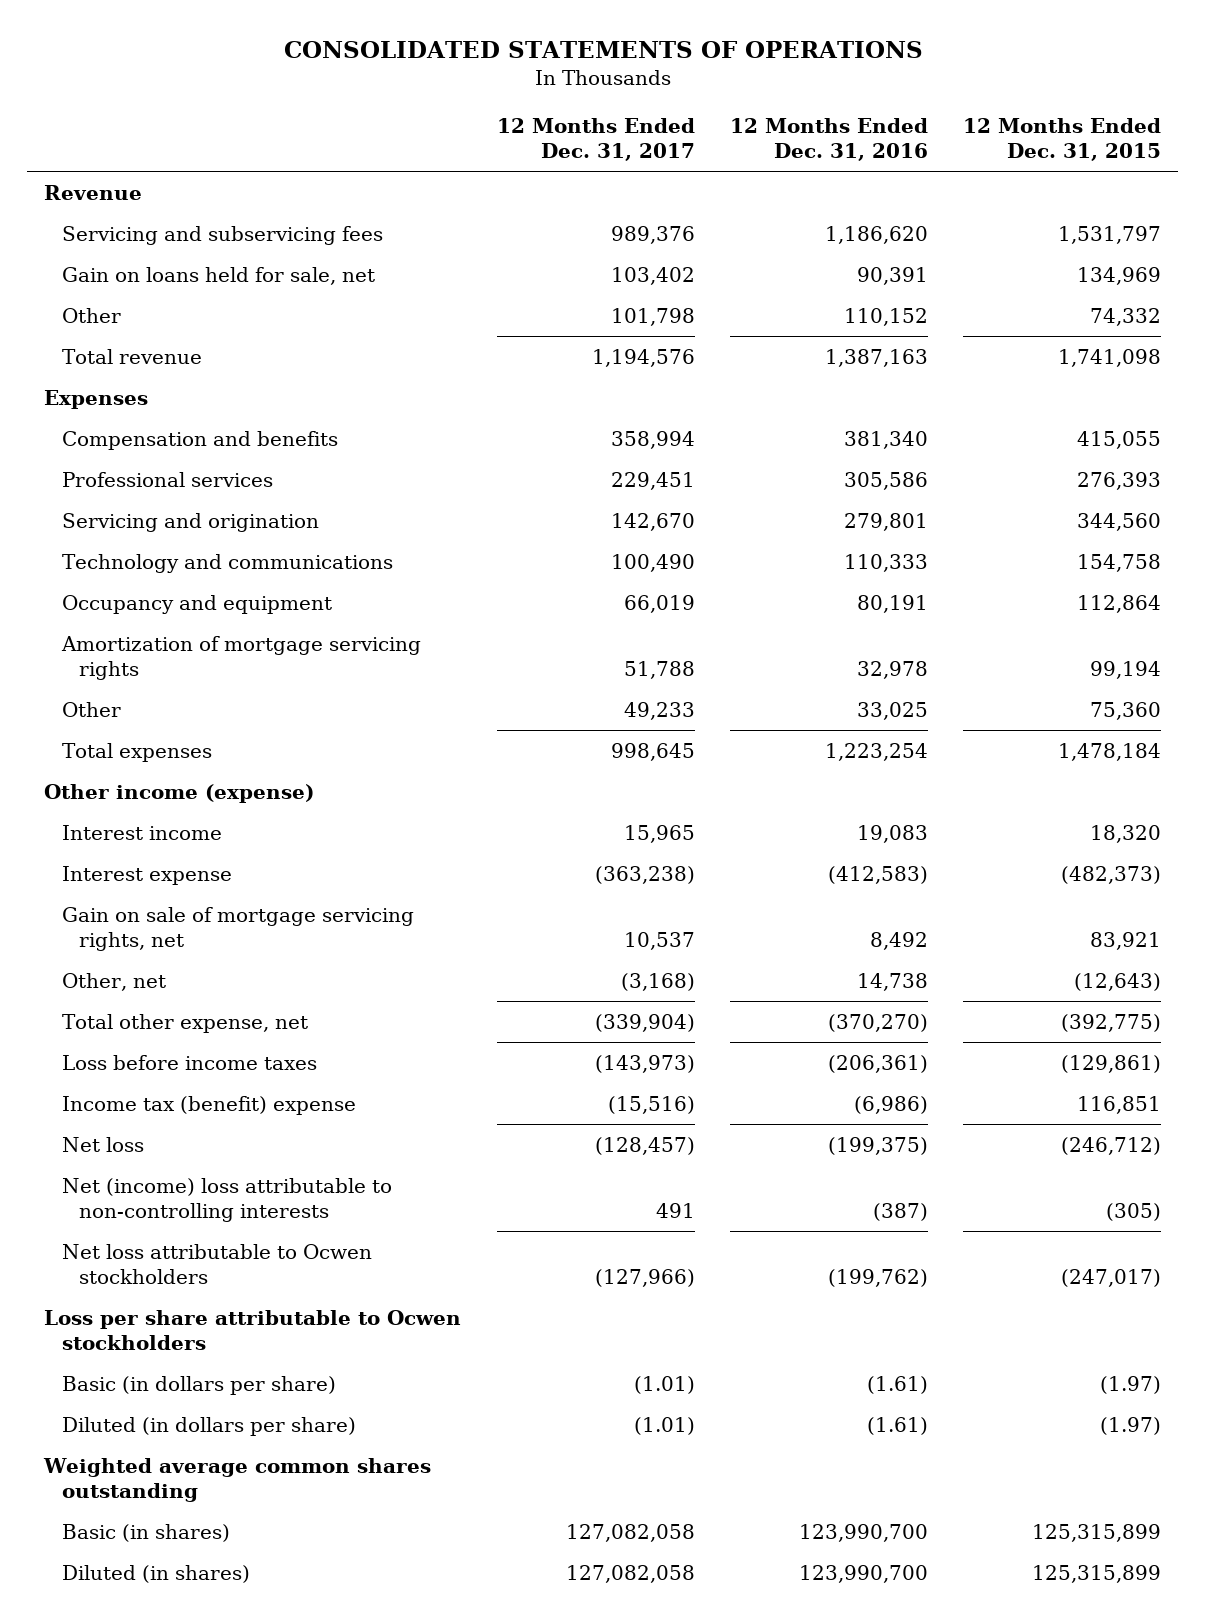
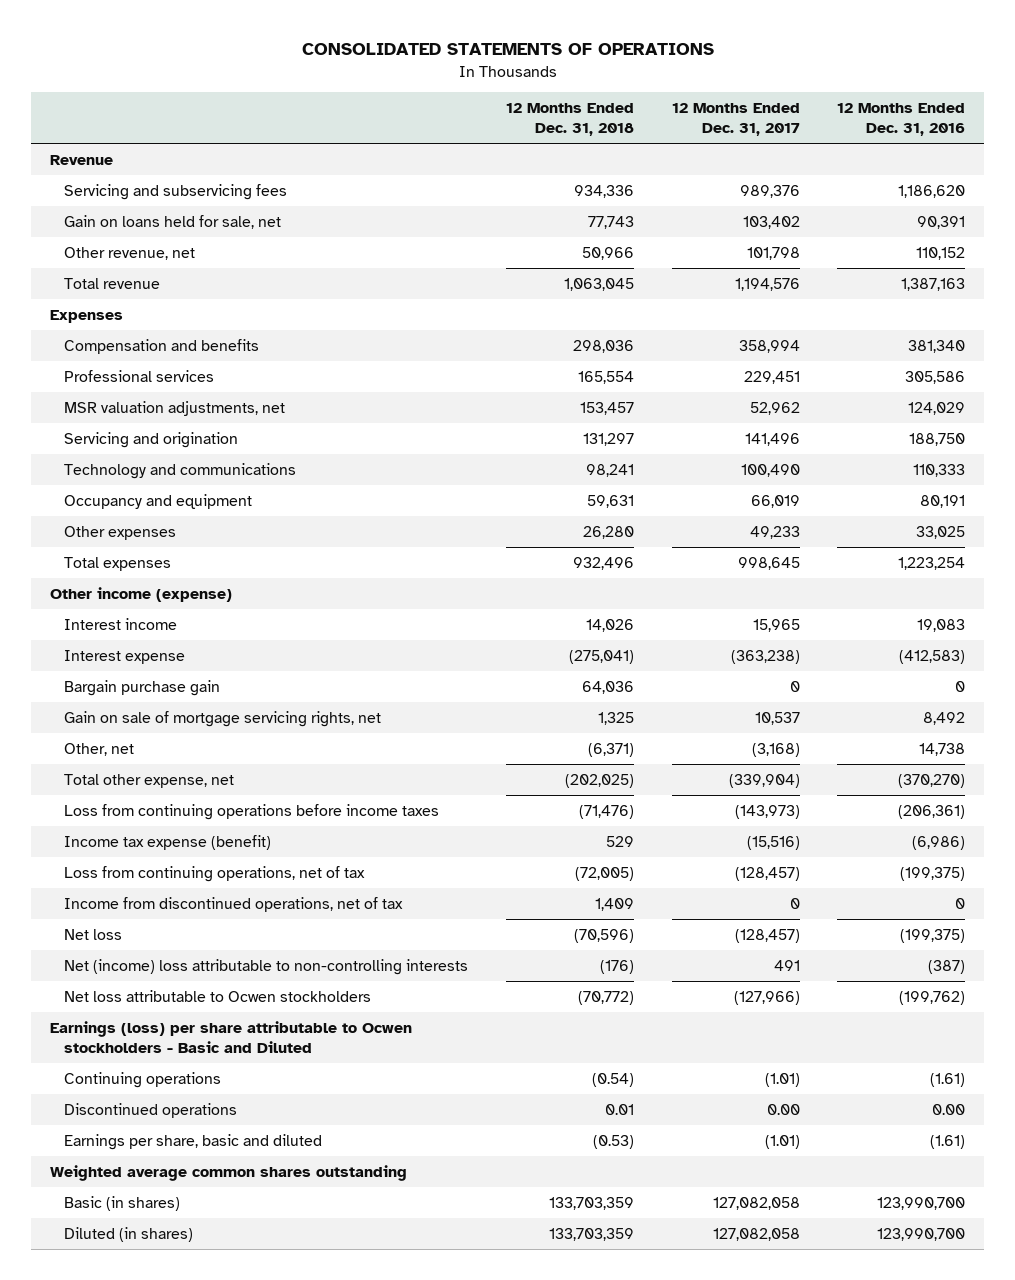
- | 12 Months Ended Dec. 31, 2017 | 12 Months Ended Dec. 31, 2016 | 12 Months Ended Dec. 31, 2015
+ | 12 Months Ended Dec. 31, 2018 | 12 Months Ended Dec. 31, 2017 | 12 Months Ended Dec. 31, 2016
- Other | 101,798 | 110,152 | 74,332
+ Other revenue, net | 50,966 | 101,798 | 110,152
- Servicing and origination | 142,670 | 279,801 | 344,560
+ MSR valuation adjustments, net | 153,457 | 52,962 | 124,029
+ Servicing and origination | 131,297 | 141,496 | 188,750
- Amortization of mortgage servicing rights | 51,788 | 32,978 | 99,194
- Other | 49,233 | 33,025 | 75,360
+ Other expenses | 26,280 | 49,233 | 33,025
+ Bargain purchase gain | 64,036 | 0 | 0
- Loss before income taxes | (143,973) | (206,361) | (129,861)
- Income tax (benefit) expense | (15,516) | (6,986) | 116,851
+ Loss from continuing operations before income taxes | (71,476) | (143,973) | (206,361)
+ Income tax expense (benefit) | 529 | (15,516) | (6,986)
+ Loss from continuing operations, net of tax | (72,005) | (128,457) | (199,375)
+ Income from discontinued operations, net of tax | 1,409 | 0 | 0
- Loss per share attributable to Ocwen stockholders
- Basic (in dollars per share) | (1.01) | (1.61) | (1.97)
- Diluted (in dollars per share) | (1.01) | (1.61) | (1.97)
+ Earnings (loss) per share attributable to Ocwen stockholders - Basic and Diluted
+ Continuing operations | (0.54) | (1.01) | (1.61)
+ Discontinued operations | 0.01 | 0.00 | 0.00
+ Earnings per share, basic and diluted | (0.53) | (1.01) | (1.61)

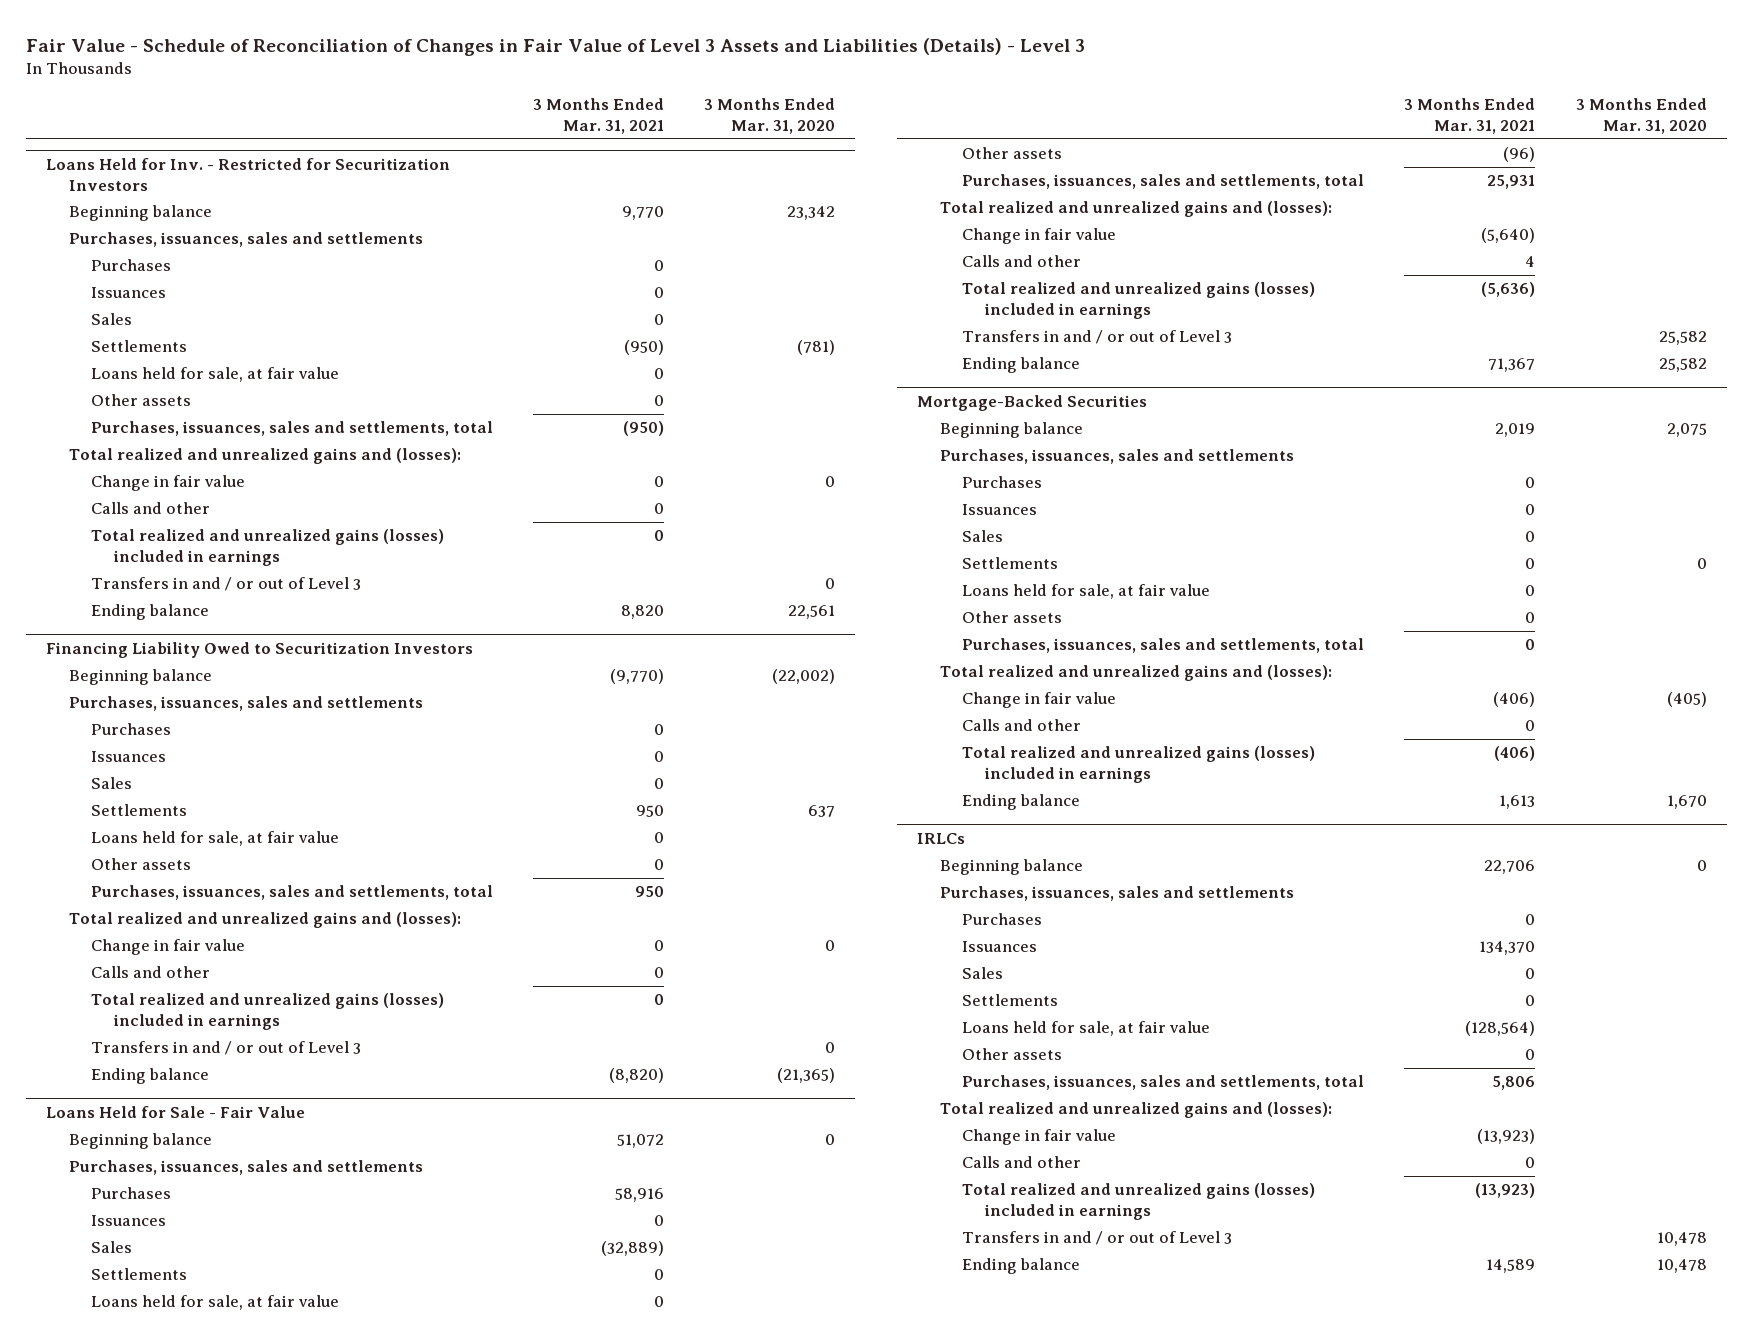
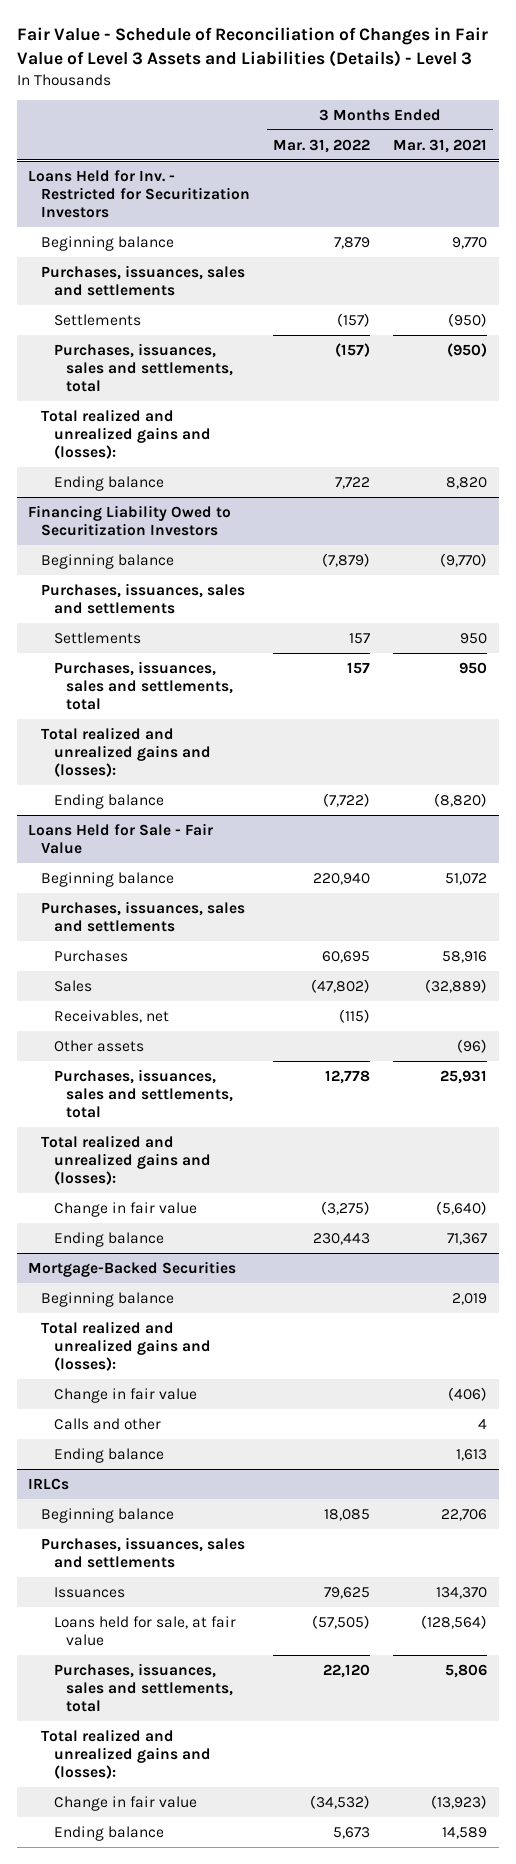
- | 3 Months Ended Mar. 31, 2021 | 3 Months Ended Mar. 31, 2020
+ | 3 Months Ended Mar. 31, 2022 | 3 Months Ended Mar. 31, 2021
@ Loans Held for Inv. - Restricted for Securitization Investors
- Purchases | 0 |
- Issuances | 0 |
- Sales | 0 |
- Loans held for sale, at fair value | 0 |
- Other assets | 0 |
- Change in fair value | 0 | 0
- Calls and other | 0 |
- Total realized and unrealized gains (losses) included in earnings | 0 |
- Transfers in and / or out of Level 3 | | 0
@ Financing Liability Owed to Securitization Investors
- Purchases | 0 |
- Issuances | 0 |
- Sales | 0 |
- Loans held for sale, at fair value | 0 |
- Other assets | 0 |
- Change in fair value | 0 | 0
- Calls and other | 0 |
- Total realized and unrealized gains (losses) included in earnings | 0 |
- Transfers in and / or out of Level 3 | | 0
@ Loans Held for Sale - Fair Value
- Issuances | 0 |
- Settlements | 0 |
- Loans held for sale, at fair value | 0 |
+ Receivables, net | (115) |
- Calls and other | 4 |
- Total realized and unrealized gains (losses) included in earnings | (5,636) |
- Transfers in and / or out of Level 3 | | 25,582
@ Mortgage-Backed Securities
- Purchases, issuances, sales and settlements
- Purchases | 0 |
- Issuances | 0 |
- Sales | 0 |
- Settlements | 0 | 0
- Loans held for sale, at fair value | 0 |
- Other assets | 0 |
- Purchases, issuances, sales and settlements, total | 0 |
- Calls and other | 0 |
- Total realized and unrealized gains (losses) included in earnings | (406) |
+ Calls and other | | 4
@ IRLCs
- Purchases | 0 |
- Sales | 0 |
- Settlements | 0 |
- Other assets | 0 |
- Calls and other | 0 |
- Total realized and unrealized gains (losses) included in earnings | (13,923) |
- Transfers in and / or out of Level 3 | | 10,478

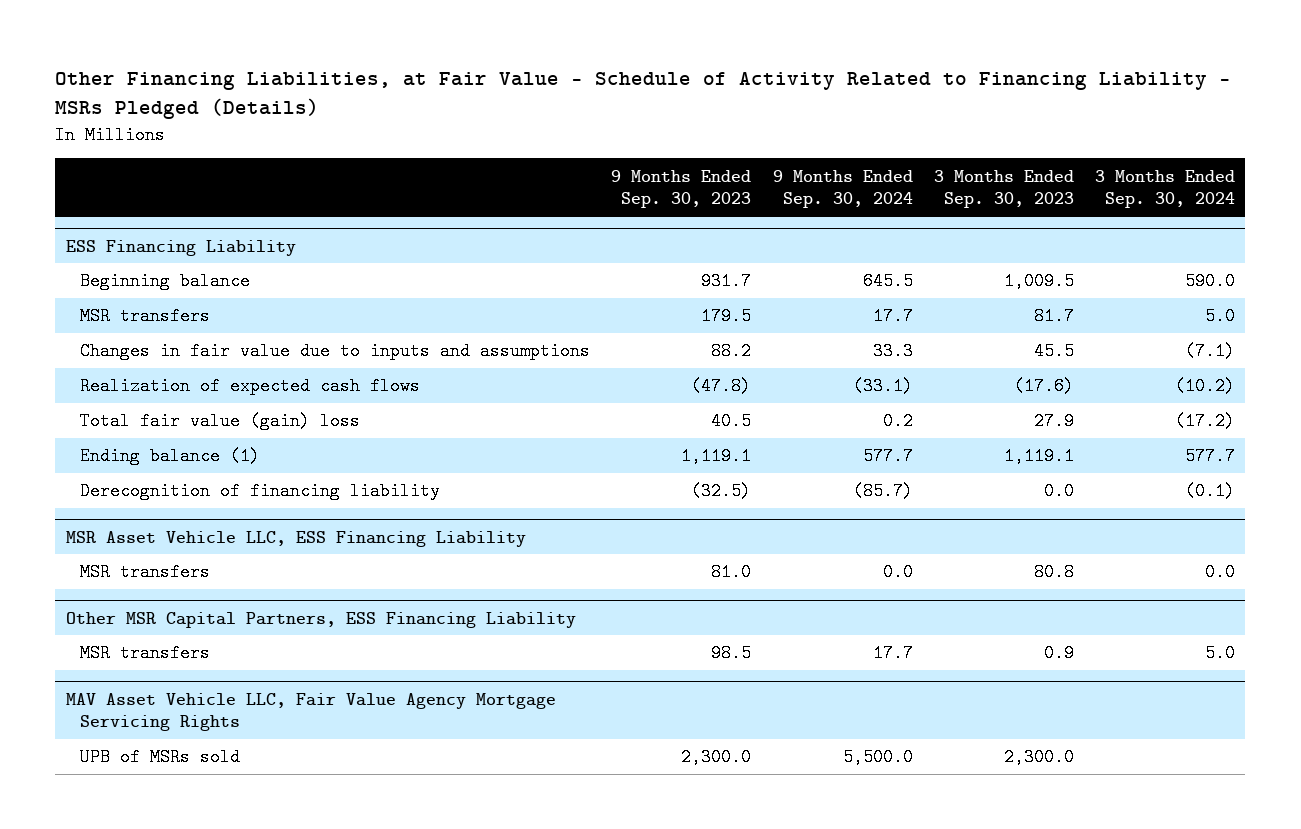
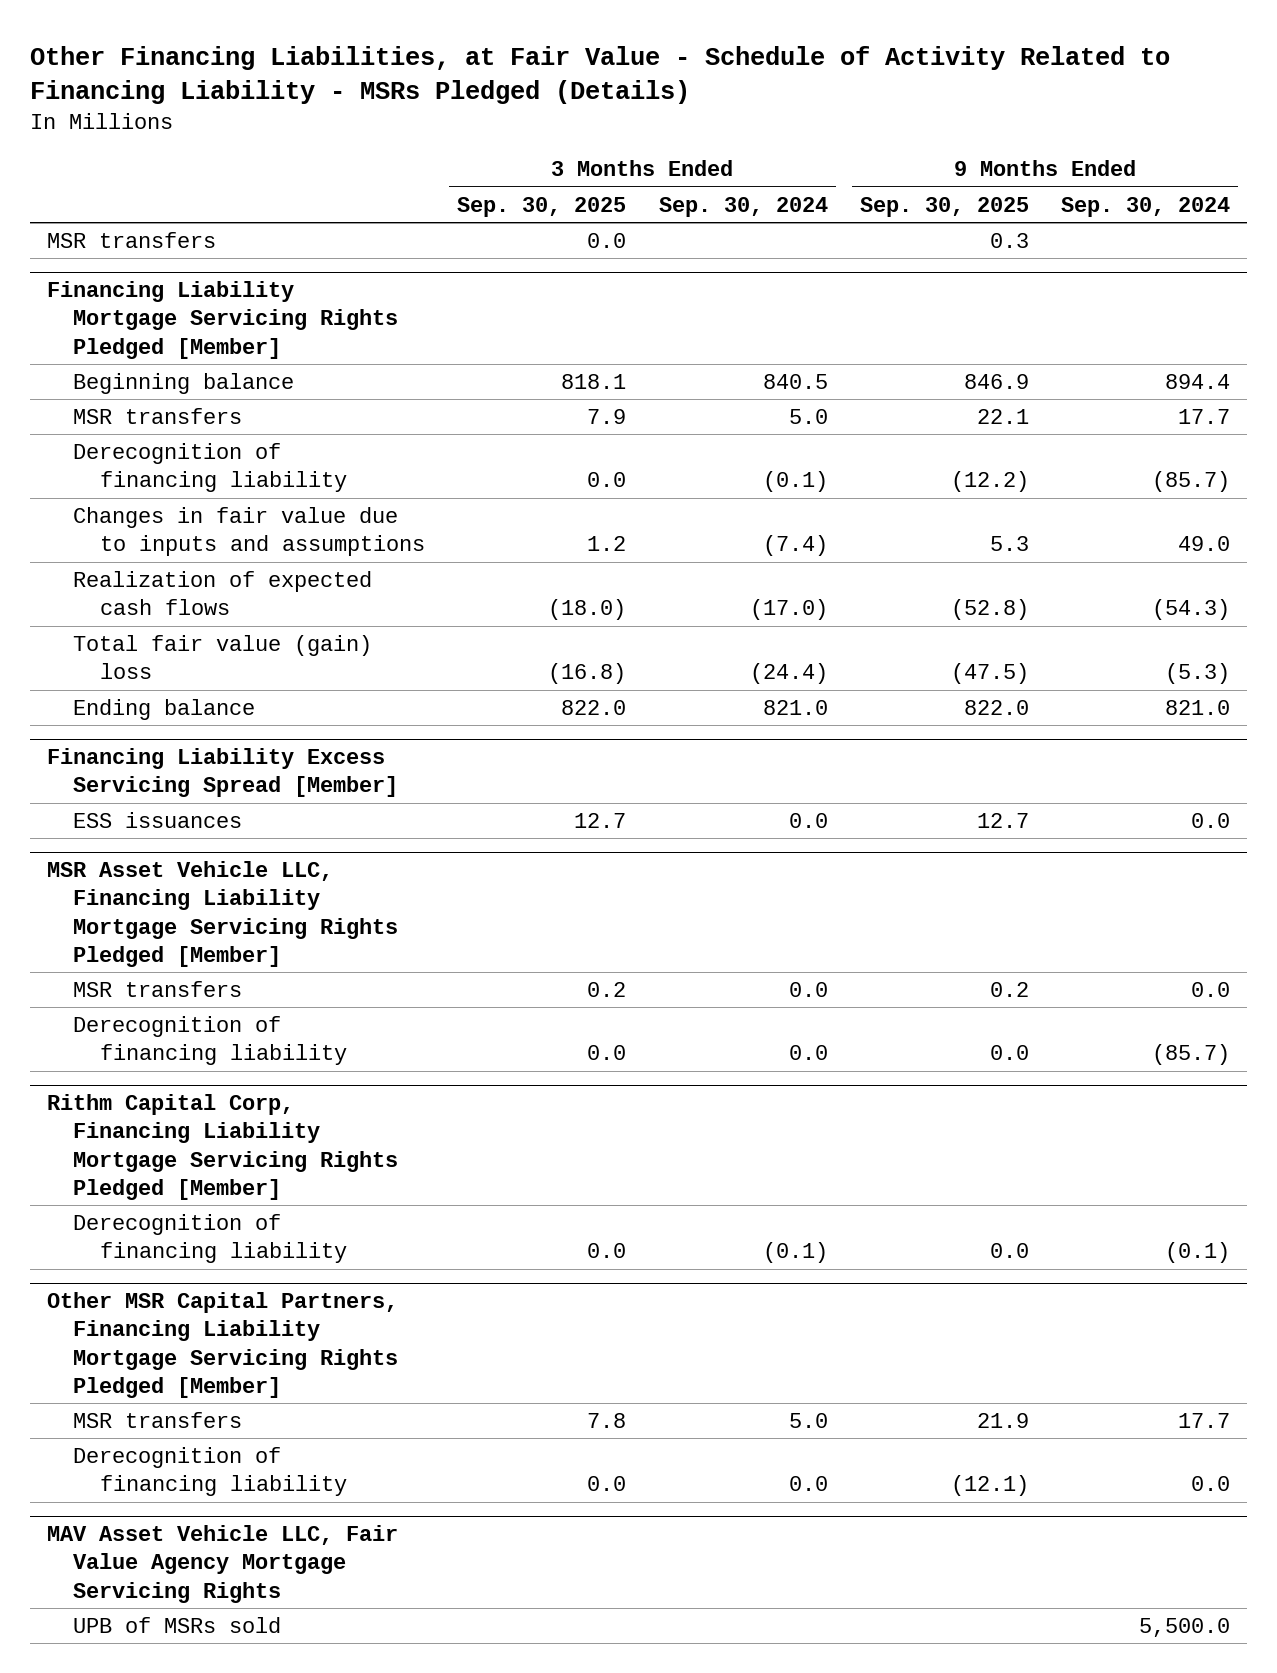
- | 9 Months Ended Sep. 30, 2023 | 9 Months Ended Sep. 30, 2024 | 3 Months Ended Sep. 30, 2023 | 3 Months Ended Sep. 30, 2024
+ | 3 Months Ended Sep. 30, 2025 | 3 Months Ended Sep. 30, 2024 | 9 Months Ended Sep. 30, 2025 | 9 Months Ended Sep. 30, 2024
- ESS Financing Liability
- Beginning balance | 931.7 | 645.5 | 1,009.5 | 590.0
+ MSR transfers | 0.0 | | 0.3 |
+ Financing Liability Mortgage Servicing Rights Pledged [Member]
+ Beginning balance | 818.1 | 840.5 | 846.9 | 894.4
- Changes in fair value due to inputs and assumptions | 88.2 | 33.3 | 45.5 | (7.1)
- Realization of expected cash flows | (47.8) | (33.1) | (17.6) | (10.2)
- Total fair value (gain) loss | 40.5 | 0.2 | 27.9 | (17.2)
- Ending balance (1) | 1,119.1 | 577.7 | 1,119.1 | 577.7
- MSR Asset Vehicle LLC, ESS Financing Liability
+ Changes in fair value due to inputs and assumptions | 1.2 | (7.4) | 5.3 | 49.0
+ Realization of expected cash flows | (18.0) | (17.0) | (52.8) | (54.3)
+ Total fair value (gain) loss | (16.8) | (24.4) | (47.5) | (5.3)
+ Ending balance | 822.0 | 821.0 | 822.0 | 821.0
+ Financing Liability Excess Servicing Spread [Member]
+ ESS issuances | 12.7 | 0.0 | 12.7 | 0.0
+ MSR Asset Vehicle LLC, Financing Liability Mortgage Servicing Rights Pledged [Member]
- Other MSR Capital Partners, ESS Financing Liability
+ Derecognition of financing liability | 0.0 | 0.0 | 0.0 | (85.7)
+ Rithm Capital Corp, Financing Liability Mortgage Servicing Rights Pledged [Member]
+ Derecognition of financing liability | 0.0 | (0.1) | 0.0 | (0.1)
+ Other MSR Capital Partners, Financing Liability Mortgage Servicing Rights Pledged [Member]
+ Derecognition of financing liability | 0.0 | 0.0 | (12.1) | 0.0

